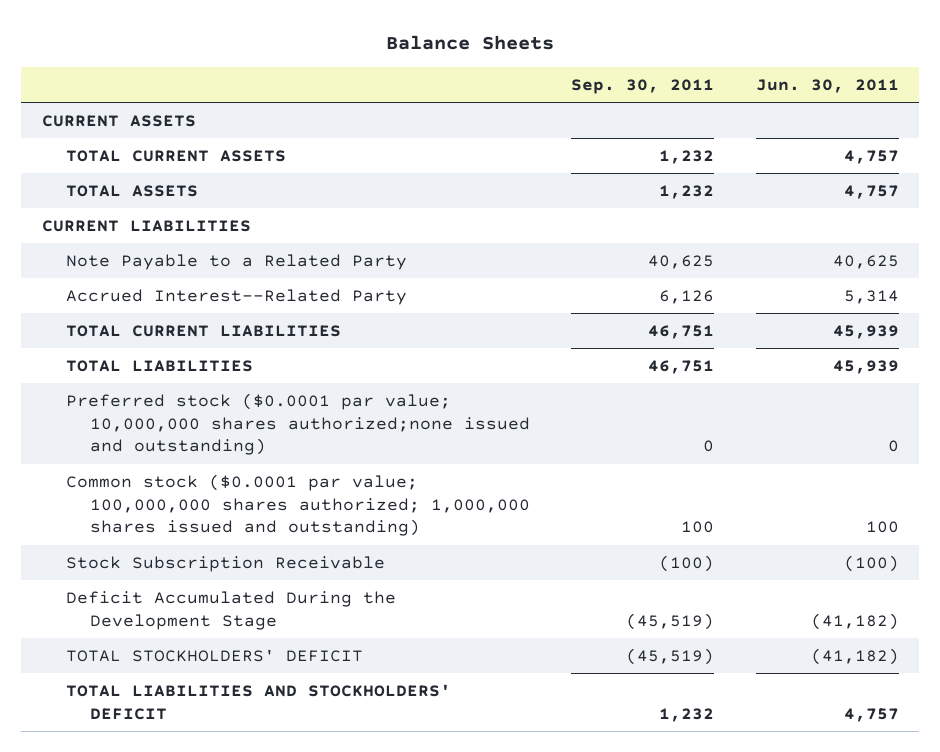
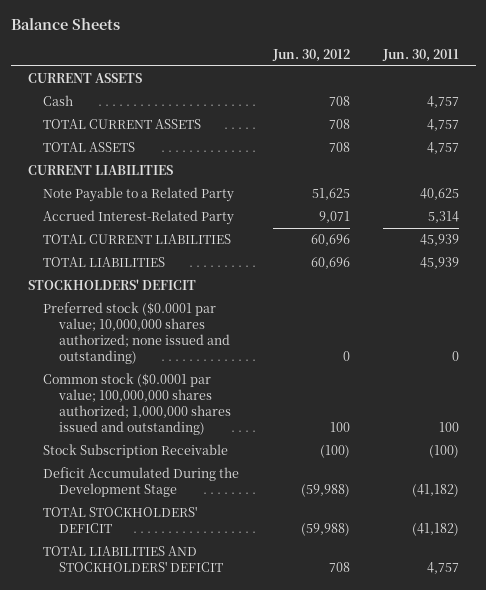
- | Sep. 30, 2011 | Jun. 30, 2011
+ | Jun. 30, 2012 | Jun. 30, 2011
+ Cash | 708 | 4,757
- Accrued Interest--Related Party | 6,126 | 5,314
+ Accrued Interest-Related Party | 9,071 | 5,314
- Preferred stock ($0.0001 par value; 10,000,000 shares authorized;none issued and outstanding) | 0 | 0
+ STOCKHOLDERS' DEFICIT
+ Preferred stock ($0.0001 par value; 10,000,000 shares authorized; none issued and outstanding) | 0 | 0

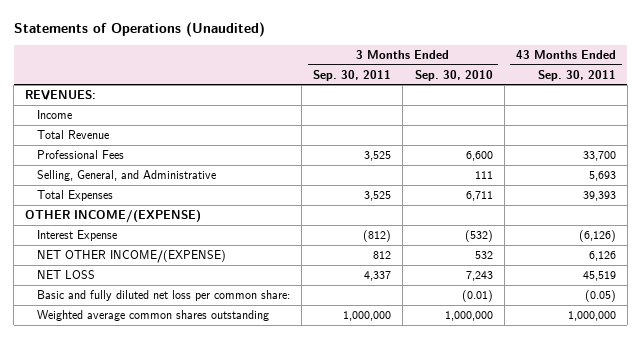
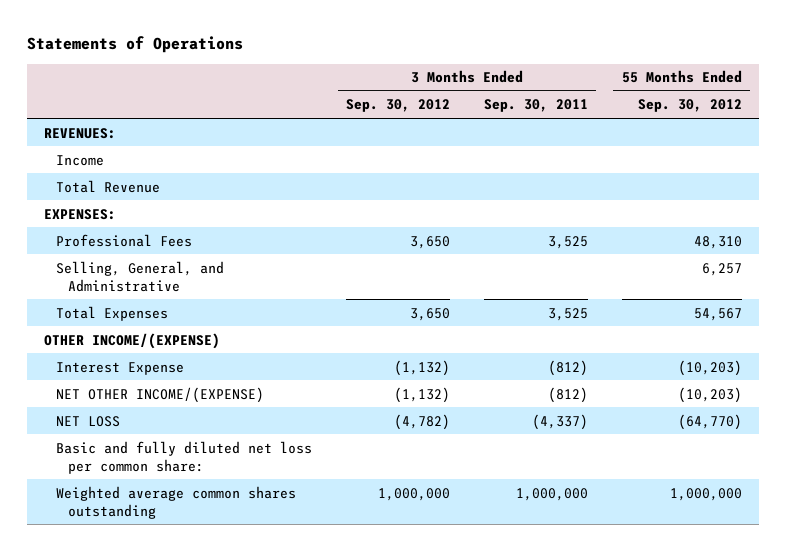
- Statements of Operations (Unaudited)
+ Statements of Operations
- | 3 Months Ended Sep. 30, 2011 | 3 Months Ended Sep. 30, 2010 | 43 Months Ended Sep. 30, 2011
+ | 3 Months Ended Sep. 30, 2012 | 3 Months Ended Sep. 30, 2011 | 55 Months Ended Sep. 30, 2012
+ EXPENSES:
- NET OTHER INCOME/(EXPENSE) | 812 | 532 | 6,126
- NET LOSS | 4,337 | 7,243 | 45,519
+ NET OTHER INCOME/(EXPENSE) | (1,132) | (812) | (10,203)
+ NET LOSS | (4,782) | (4,337) | (64,770)

